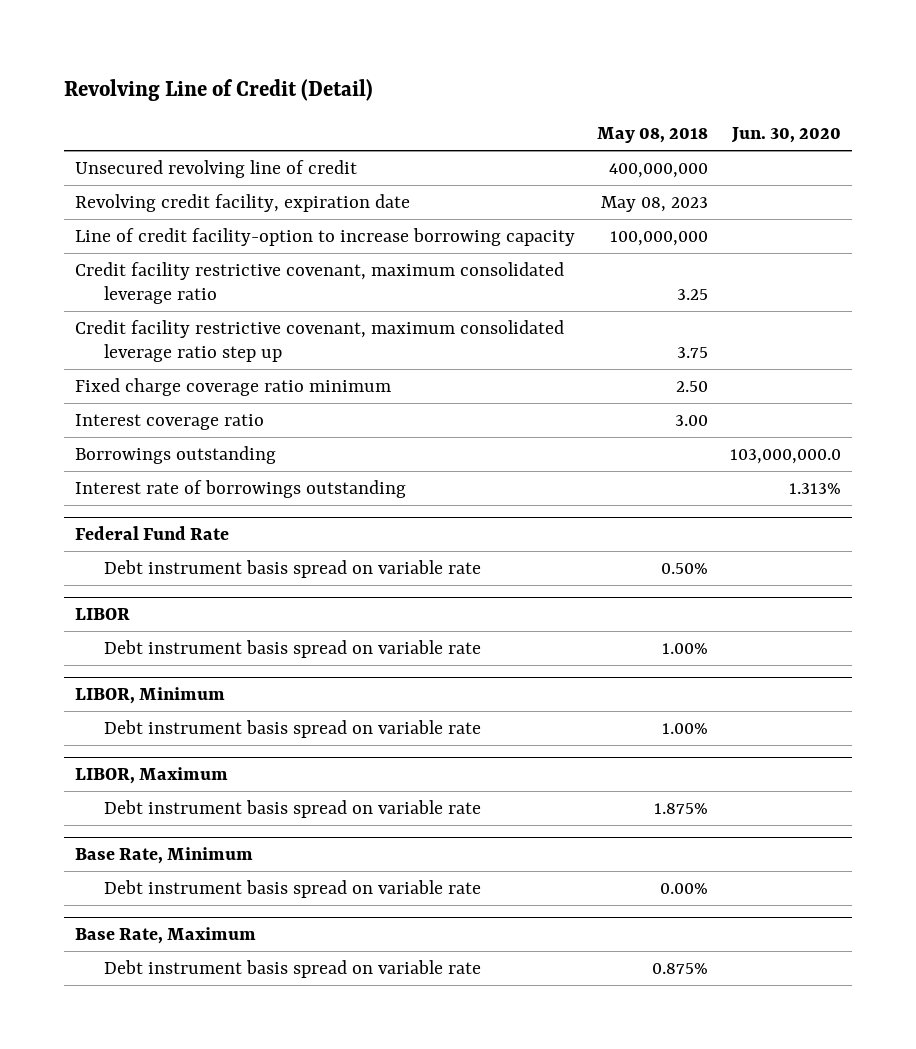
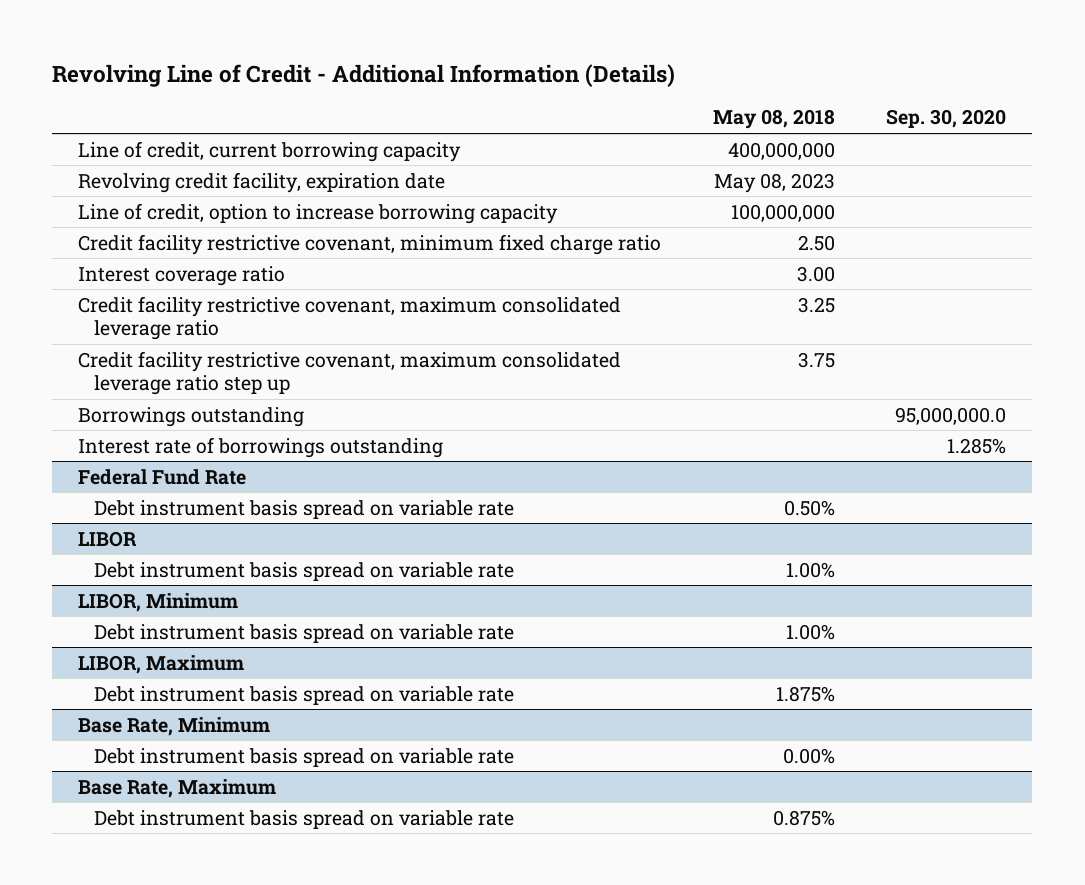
- Revolving Line of Credit (Detail)
+ Revolving Line of Credit - Additional Information (Details)
- | May 08, 2018 | Jun. 30, 2020
+ | May 08, 2018 | Sep. 30, 2020
- Unsecured revolving line of credit | 400,000,000 |
+ Line of credit, current borrowing capacity | 400,000,000 |
- Line of credit facility-option to increase borrowing capacity | 100,000,000 |
+ Line of credit, option to increase borrowing capacity | 100,000,000 |
+ Credit facility restrictive covenant, minimum fixed charge ratio | 2.50 |
moved up: Interest coverage ratio | 3.00 |
- Fixed charge coverage ratio minimum | 2.50 |

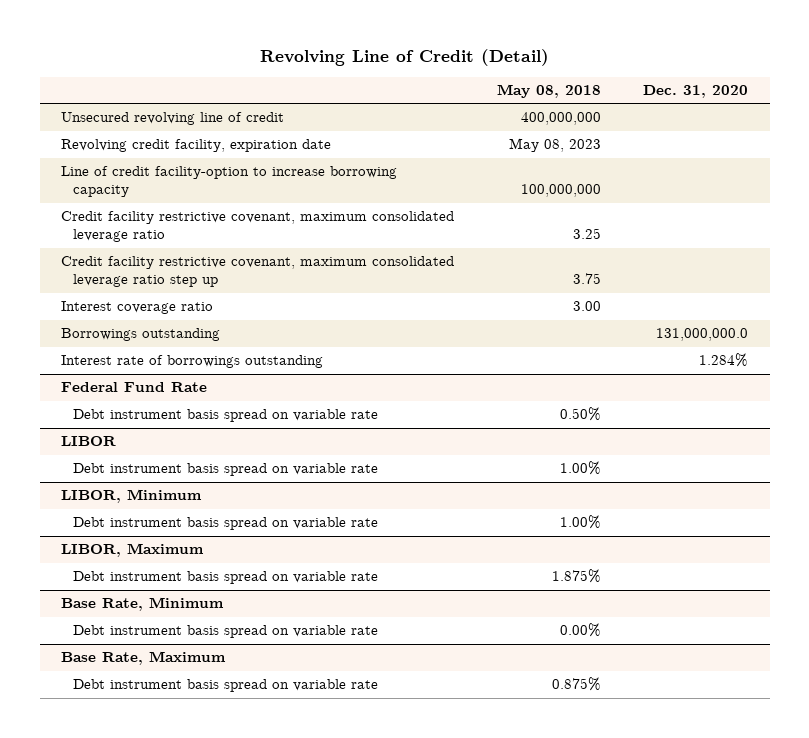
- Revolving Line of Credit - Additional Information (Details)
+ Revolving Line of Credit (Detail)
- | May 08, 2018 | Sep. 30, 2020
+ | May 08, 2018 | Dec. 31, 2020
- Line of credit, current borrowing capacity | 400,000,000 |
+ Unsecured revolving line of credit | 400,000,000 |
- Line of credit, option to increase borrowing capacity | 100,000,000 |
- Credit facility restrictive covenant, minimum fixed charge ratio | 2.50 |
+ Line of credit facility-option to increase borrowing capacity | 100,000,000 |
moved down: Interest coverage ratio | 3.00 |

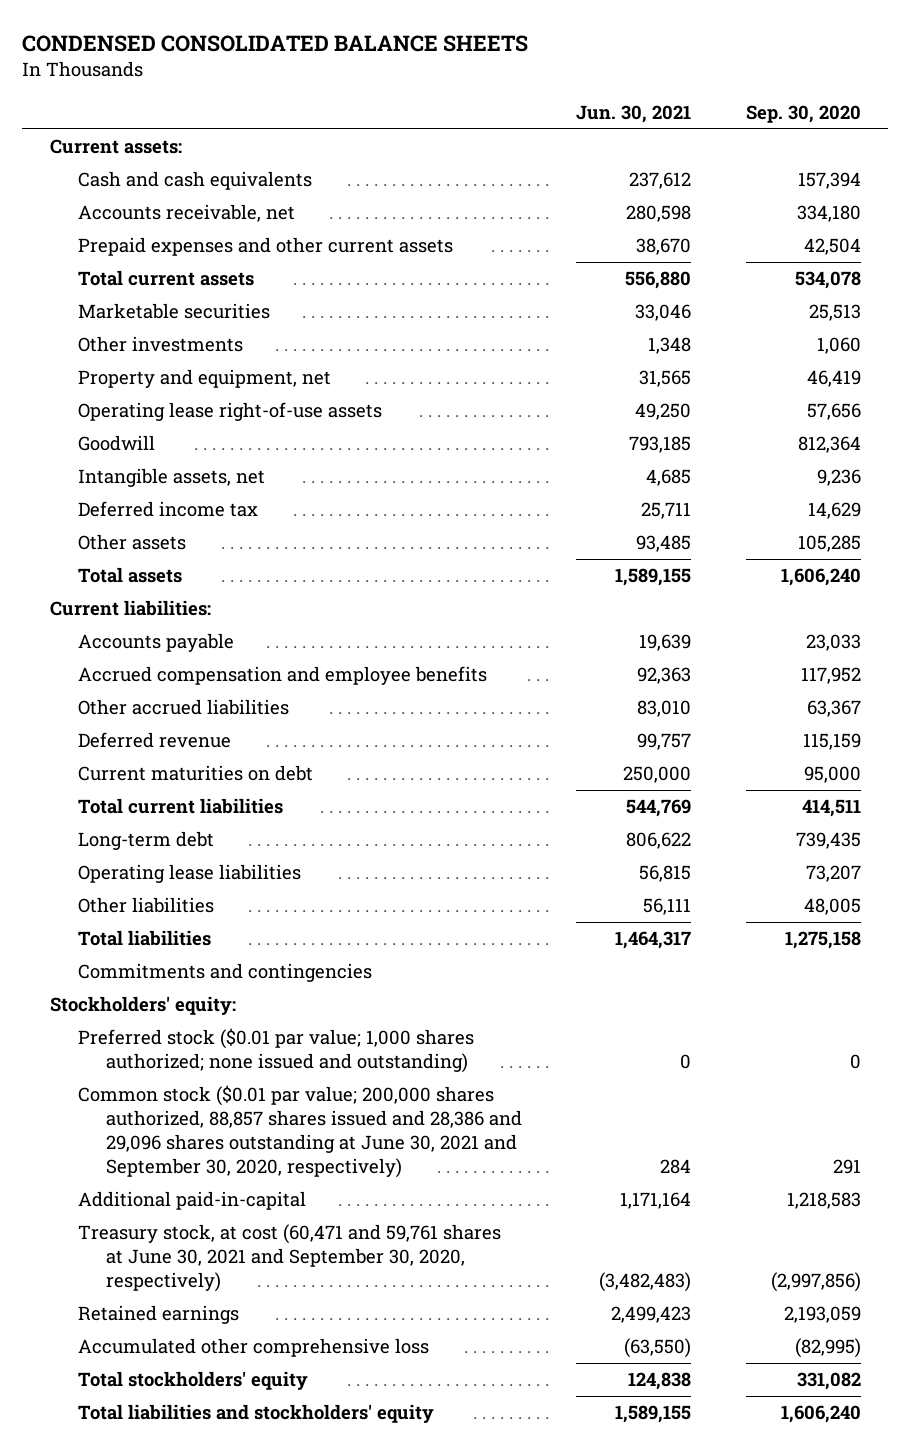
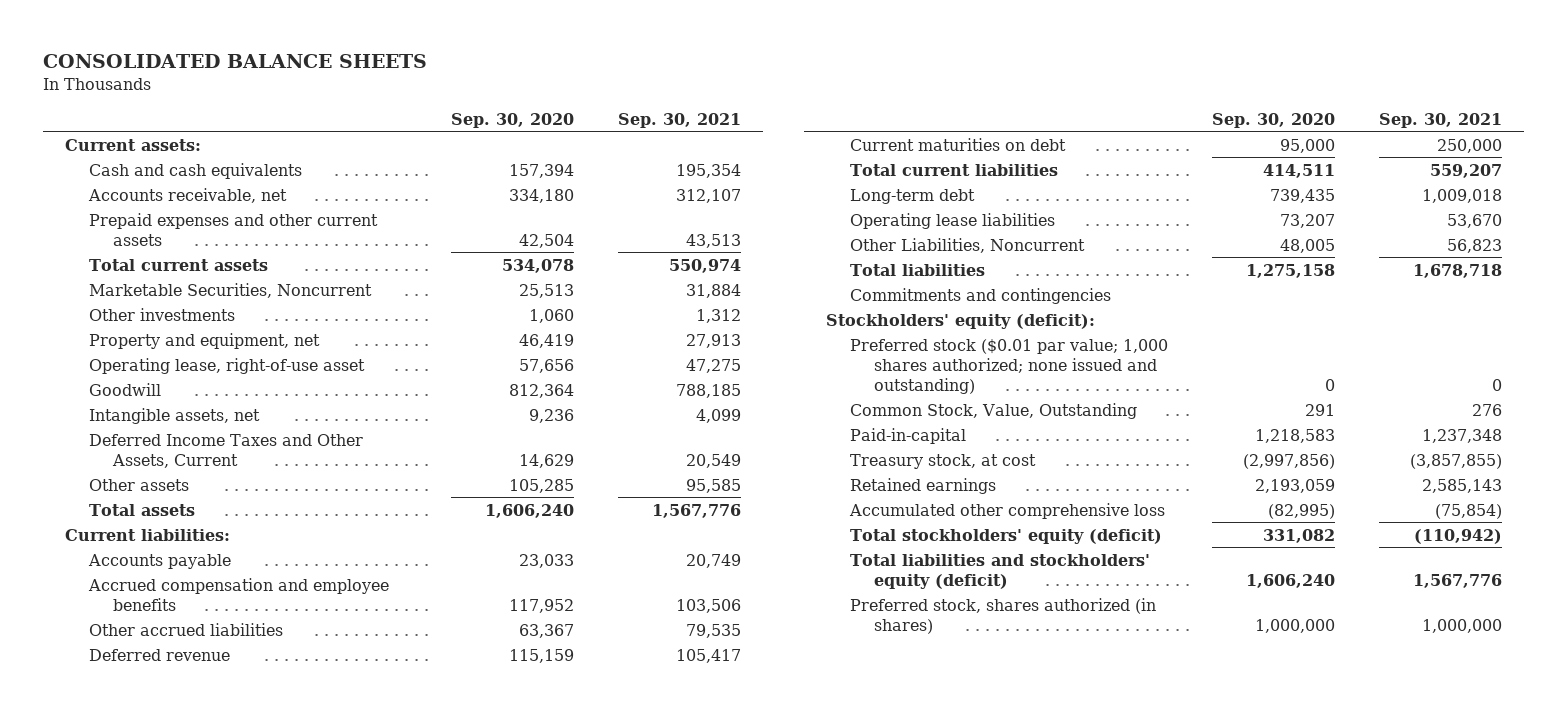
- CONDENSED CONSOLIDATED BALANCE SHEETS
+ CONSOLIDATED BALANCE SHEETS
- | Jun. 30, 2021 | Sep. 30, 2020
+ | Sep. 30, 2020 | Sep. 30, 2021
- Marketable securities | 33,046 | 25,513
+ Marketable Securities, Noncurrent | 25,513 | 31,884
- Operating lease right-of-use assets | 49,250 | 57,656
+ Operating lease, right-of-use asset | 57,656 | 47,275
- Deferred income tax | 25,711 | 14,629
+ Deferred Income Taxes and Other Assets, Current | 14,629 | 20,549
- Other liabilities | 56,111 | 48,005
+ Other Liabilities, Noncurrent | 48,005 | 56,823
- Stockholders' equity:
+ Stockholders' equity (deficit):
- Common stock ($0.01 par value; 200,000 shares authorized, 88,857 shares issued and 28,386 and 29,096 shares outstanding at June 30, 2021 and September 30, 2020, respectively) | 284 | 291
- Additional paid-in-capital | 1,171,164 | 1,218,583
- Treasury stock, at cost (60,471 and 59,761 shares at June 30, 2021 and September 30, 2020, respectively) | (3,482,483) | (2,997,856)
+ Common Stock, Value, Outstanding | 291 | 276
+ Paid-in-capital | 1,218,583 | 1,237,348
+ Treasury stock, at cost | (2,997,856) | (3,857,855)
- Total stockholders' equity | 124,838 | 331,082
- Total liabilities and stockholders' equity | 1,589,155 | 1,606,240
+ Total stockholders' equity (deficit) | 331,082 | (110,942)
+ Total liabilities and stockholders' equity (deficit) | 1,606,240 | 1,567,776
+ Preferred stock, shares authorized (in shares) | 1,000,000 | 1,000,000

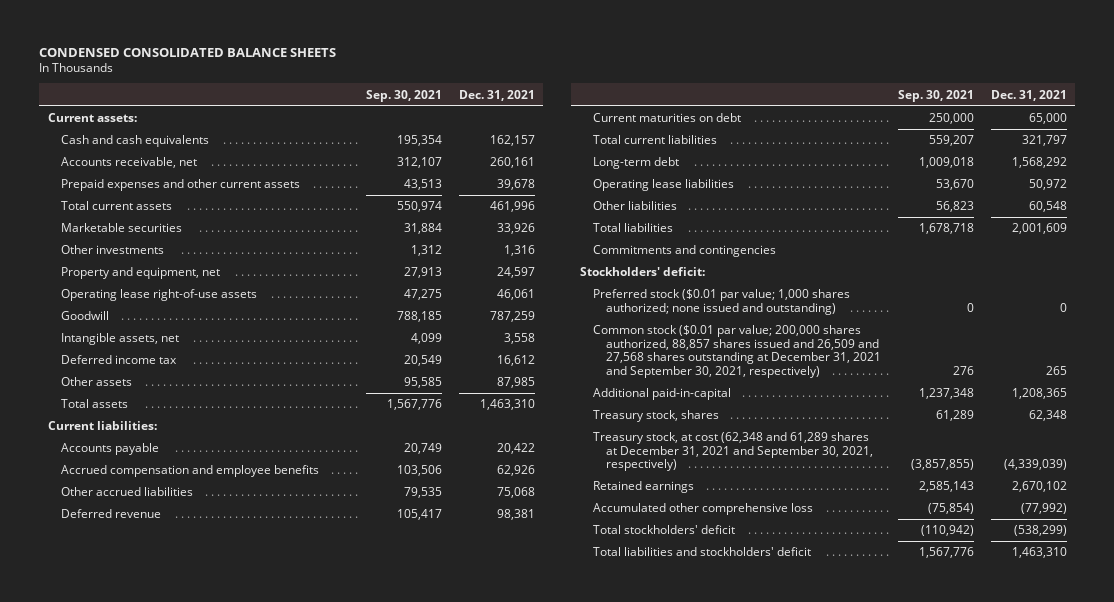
- CONSOLIDATED BALANCE SHEETS
+ CONDENSED CONSOLIDATED BALANCE SHEETS
- | Sep. 30, 2020 | Sep. 30, 2021
+ | Sep. 30, 2021 | Dec. 31, 2021
- Marketable Securities, Noncurrent | 25,513 | 31,884
+ Marketable securities | 31,884 | 33,926
- Operating lease, right-of-use asset | 57,656 | 47,275
+ Operating lease right-of-use assets | 47,275 | 46,061
- Deferred Income Taxes and Other Assets, Current | 14,629 | 20,549
+ Deferred income tax | 20,549 | 16,612
- Other Liabilities, Noncurrent | 48,005 | 56,823
+ Other liabilities | 56,823 | 60,548
- Stockholders' equity (deficit):
+ Stockholders' deficit:
- Common Stock, Value, Outstanding | 291 | 276
- Paid-in-capital | 1,218,583 | 1,237,348
- Treasury stock, at cost | (2,997,856) | (3,857,855)
+ Common stock ($0.01 par value; 200,000 shares authorized, 88,857 shares issued and 26,509 and 27,568 shares outstanding at December 31, 2021 and September 30, 2021, respectively) | 276 | 265
+ Additional paid-in-capital | 1,237,348 | 1,208,365
+ Treasury stock, shares | 61,289 | 62,348
+ Treasury stock, at cost (62,348 and 61,289 shares at December 31, 2021 and September 30, 2021, respectively) | (3,857,855) | (4,339,039)
- Total stockholders' equity (deficit) | 331,082 | (110,942)
- Total liabilities and stockholders' equity (deficit) | 1,606,240 | 1,567,776
- Preferred stock, shares authorized (in shares) | 1,000,000 | 1,000,000
+ Total stockholders' deficit | (110,942) | (538,299)
+ Total liabilities and stockholders' deficit | 1,567,776 | 1,463,310

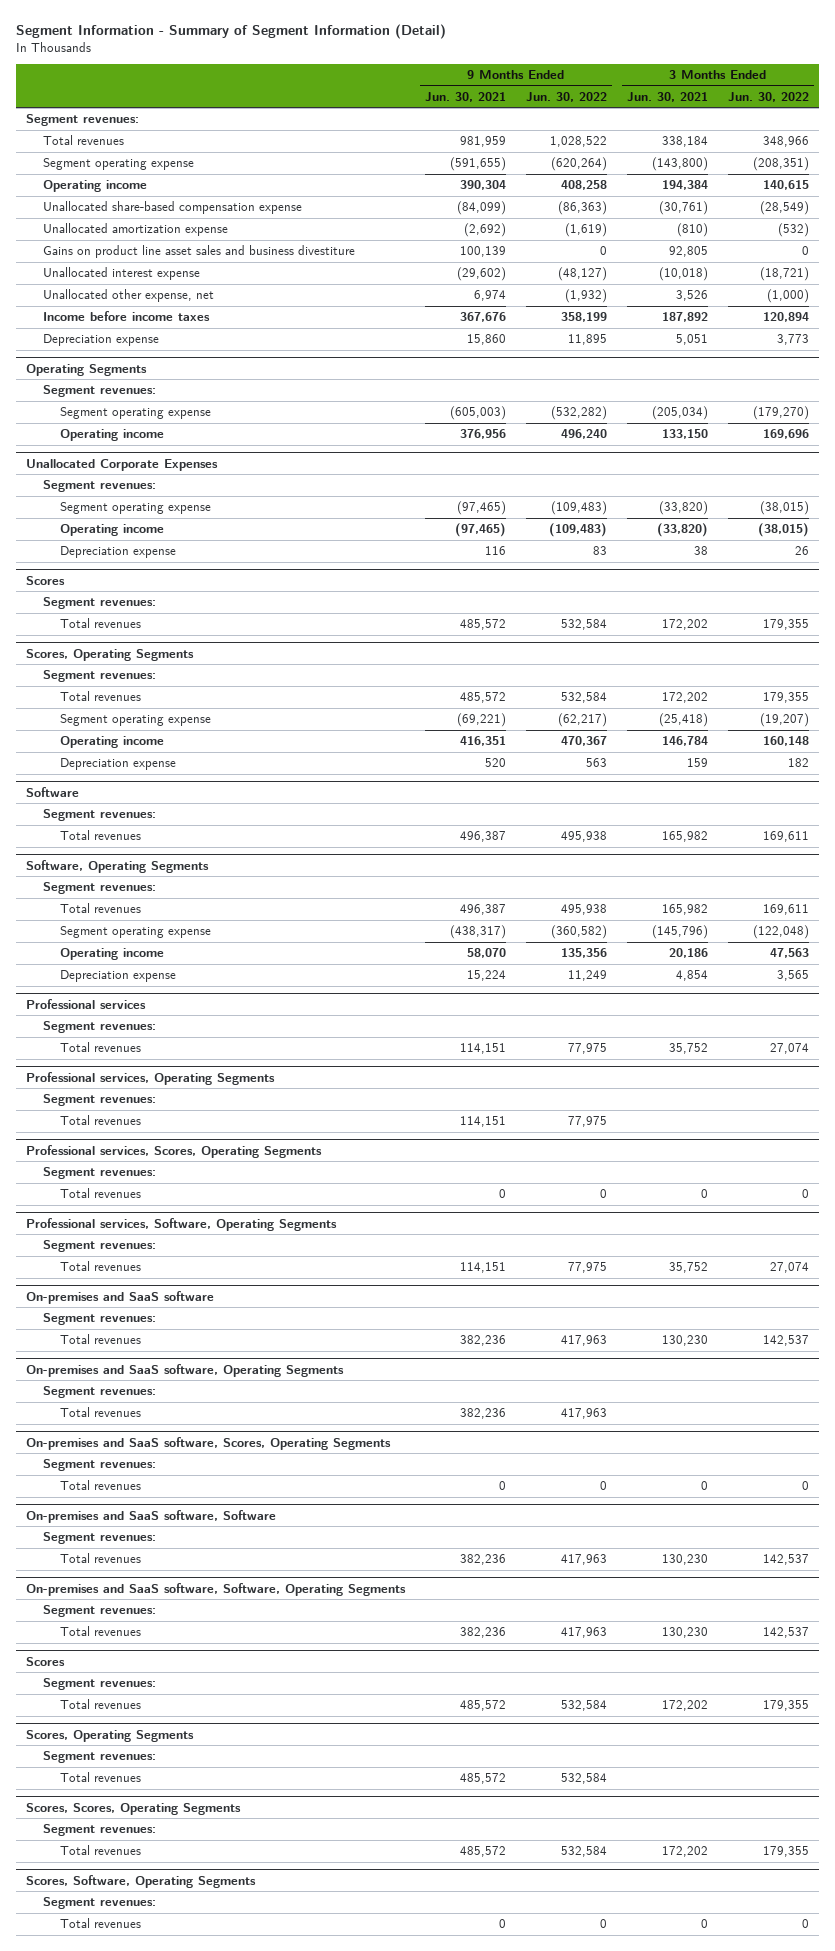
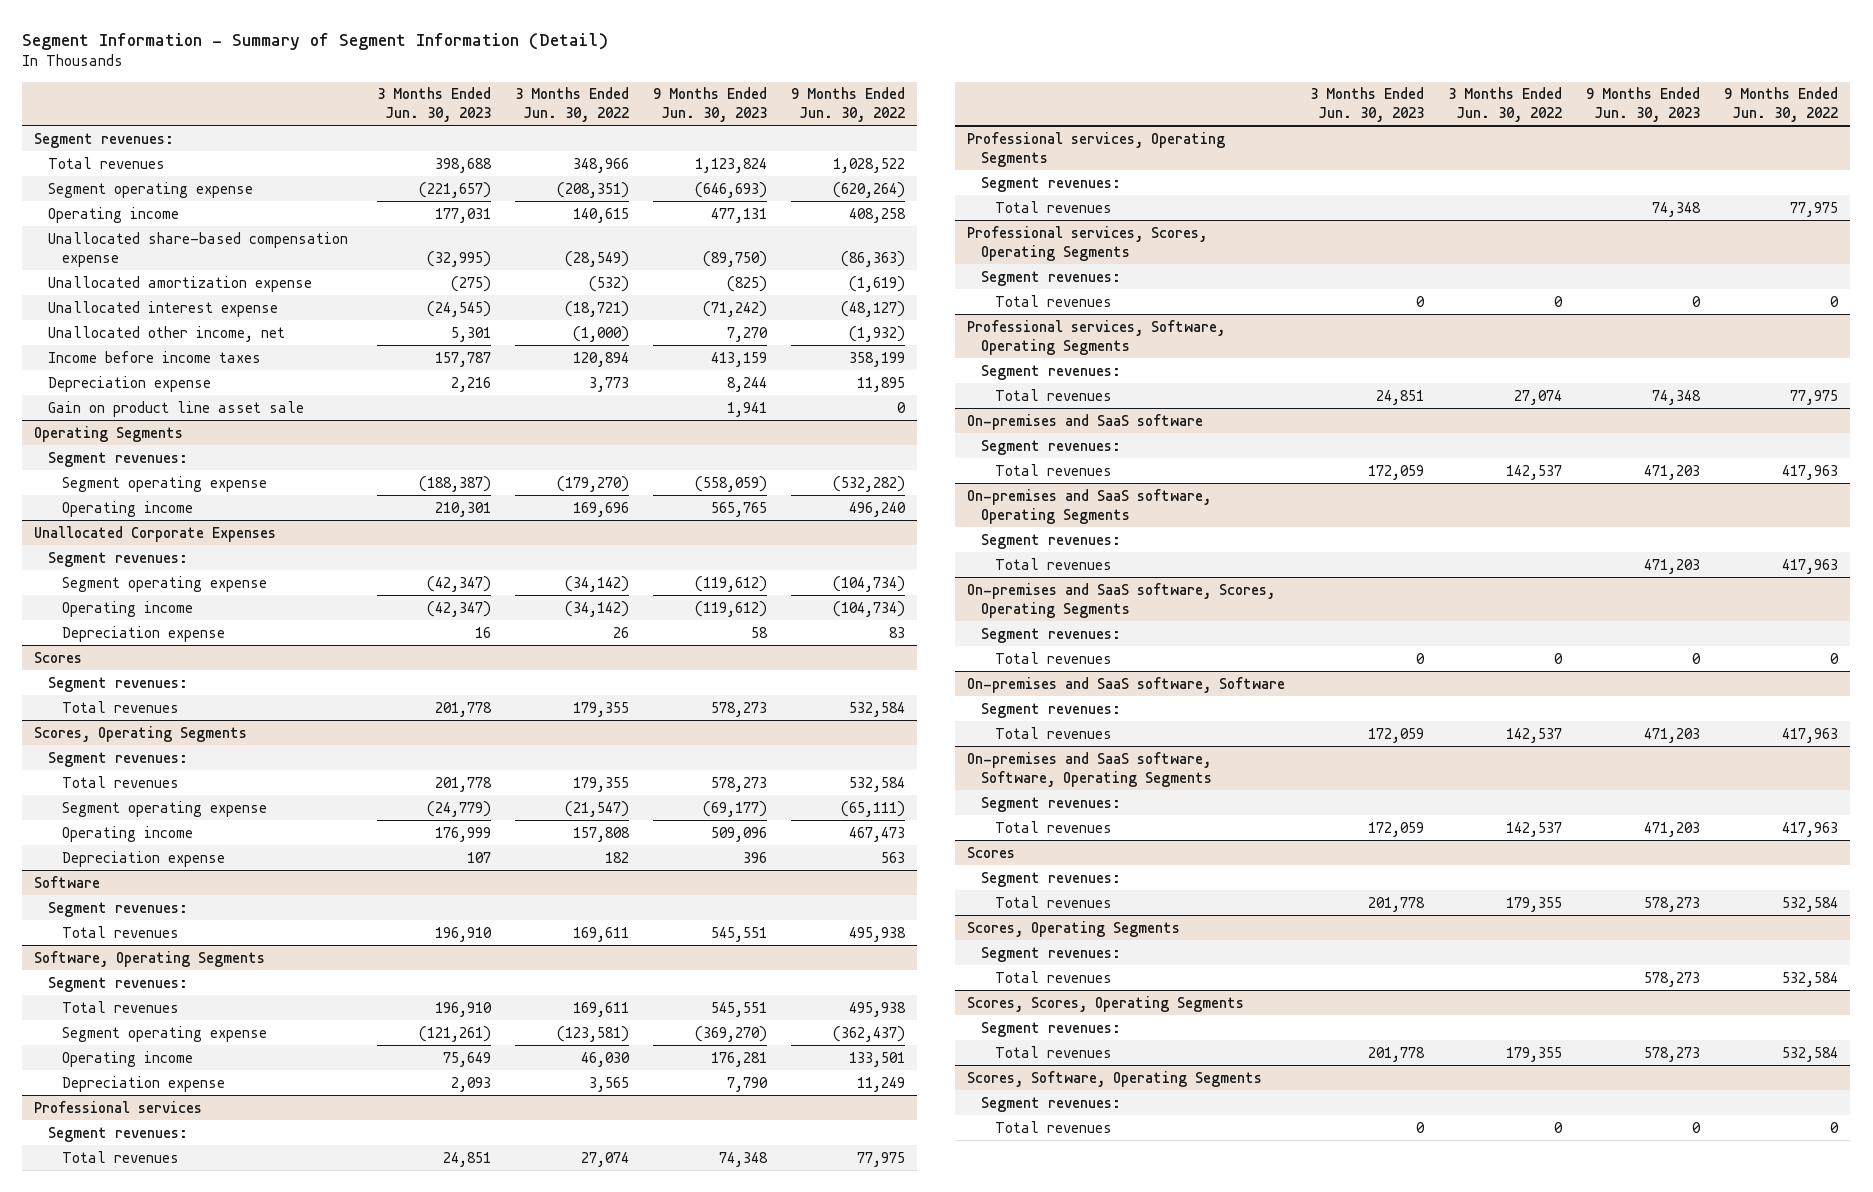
- | 9 Months Ended Jun. 30, 2021 | 9 Months Ended Jun. 30, 2022 | 3 Months Ended Jun. 30, 2021 | 3 Months Ended Jun. 30, 2022
+ | 3 Months Ended Jun. 30, 2023 | 3 Months Ended Jun. 30, 2022 | 9 Months Ended Jun. 30, 2023 | 9 Months Ended Jun. 30, 2022
- Gains on product line asset sales and business divestiture | 100,139 | 0 | 92,805 | 0
- Unallocated other expense, net | 6,974 | (1,932) | 3,526 | (1,000)
+ Unallocated other income, net | 5,301 | (1,000) | 7,270 | (1,932)
+ Gain on product line asset sale | | | 1,941 | 0
@ Unallocated Corporate Expenses
- Segment operating expense | (97,465) | (109,483) | (33,820) | (38,015)
- Operating income | (97,465) | (109,483) | (33,820) | (38,015)
+ Segment operating expense | (42,347) | (34,142) | (119,612) | (104,734)
+ Operating income | (42,347) | (34,142) | (119,612) | (104,734)
@ Scores, Operating Segments
- Segment operating expense | (69,221) | (62,217) | (25,418) | (19,207)
- Operating income | 416,351 | 470,367 | 146,784 | 160,148
+ Segment operating expense | (24,779) | (21,547) | (69,177) | (65,111)
+ Operating income | 176,999 | 157,808 | 509,096 | 467,473
@ Software, Operating Segments
- Segment operating expense | (438,317) | (360,582) | (145,796) | (122,048)
- Operating income | 58,070 | 135,356 | 20,186 | 47,563
+ Segment operating expense | (121,261) | (123,581) | (369,270) | (362,437)
+ Operating income | 75,649 | 46,030 | 176,281 | 133,501

